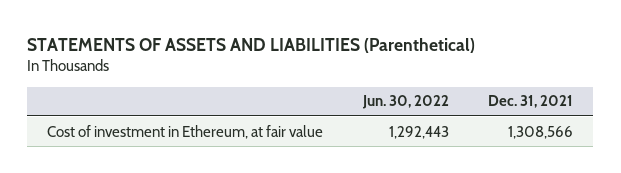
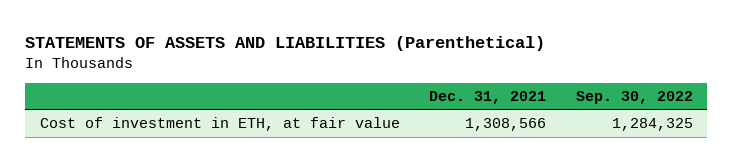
- | Jun. 30, 2022 | Dec. 31, 2021
+ | Dec. 31, 2021 | Sep. 30, 2022
- Cost of investment in Ethereum, at fair value | 1,292,443 | 1,308,566
+ Cost of investment in ETH, at fair value | 1,308,566 | 1,284,325

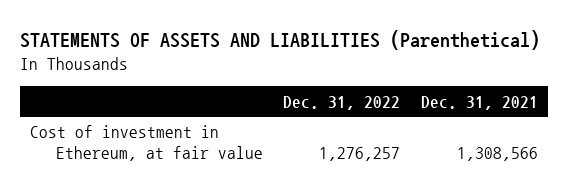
- | Dec. 31, 2021 | Sep. 30, 2022
+ | Dec. 31, 2022 | Dec. 31, 2021
- Cost of investment in ETH, at fair value | 1,308,566 | 1,284,325
+ Cost of investment in Ethereum, at fair value | 1,276,257 | 1,308,566

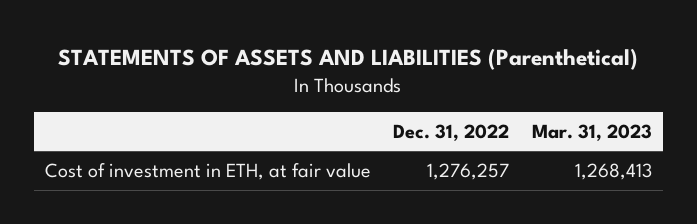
- | Dec. 31, 2022 | Dec. 31, 2021
+ | Dec. 31, 2022 | Mar. 31, 2023
- Cost of investment in Ethereum, at fair value | 1,276,257 | 1,308,566
+ Cost of investment in ETH, at fair value | 1,276,257 | 1,268,413

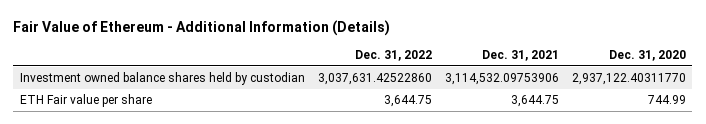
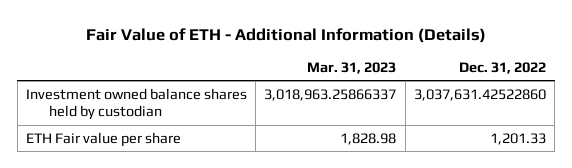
- Fair Value of Ethereum - Additional Information (Details)
+ Fair Value of ETH - Additional Information (Details)
- | Dec. 31, 2022 | Dec. 31, 2021 | Dec. 31, 2020
+ | Mar. 31, 2023 | Dec. 31, 2022
- ETH Fair value per share | 3,644.75 | 3,644.75 | 744.99
+ ETH Fair value per share | 1,828.98 | 1,201.33

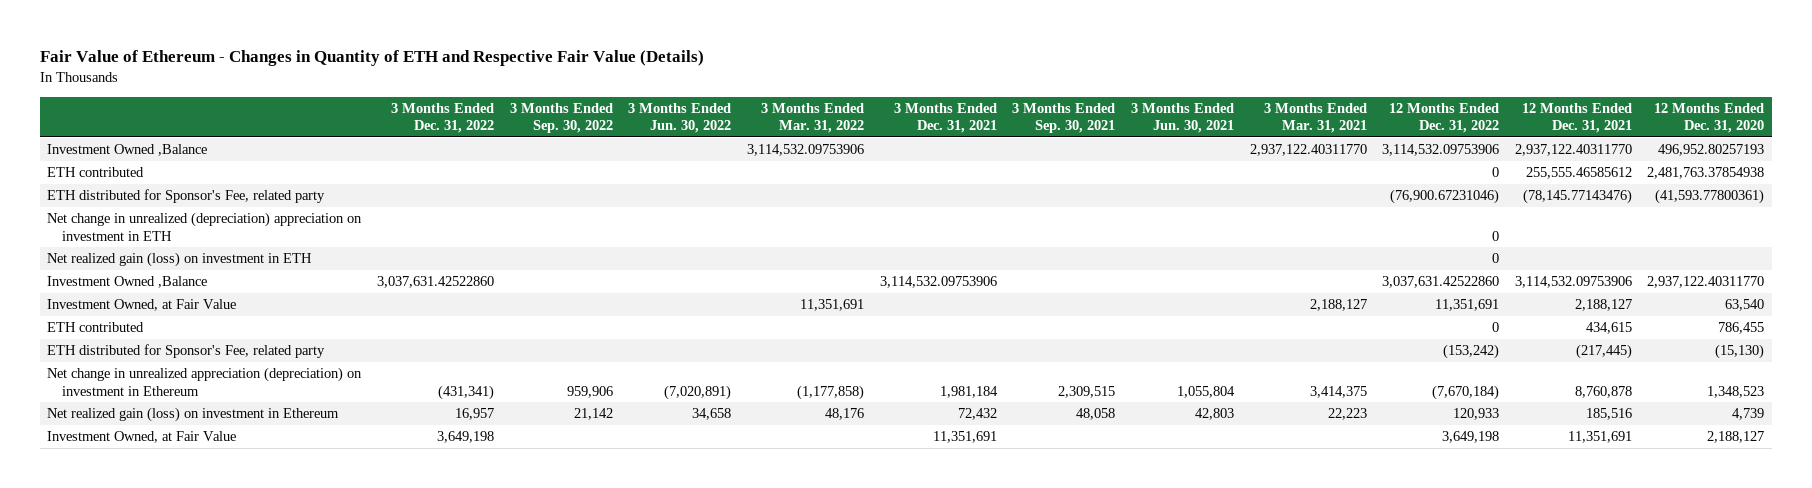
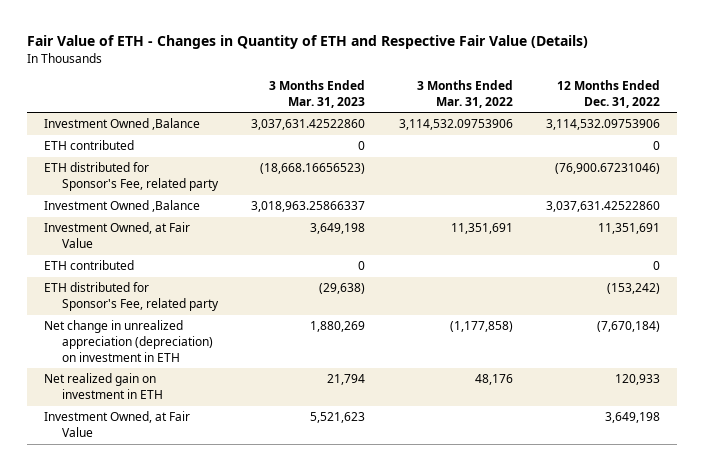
- Fair Value of Ethereum - Changes in Quantity of ETH and Respective Fair Value (Details)
+ Fair Value of ETH - Changes in Quantity of ETH and Respective Fair Value (Details)
- | 3 Months Ended Dec. 31, 2022 | 3 Months Ended Sep. 30, 2022 | 3 Months Ended Jun. 30, 2022 | 3 Months Ended Mar. 31, 2022 | 3 Months Ended Dec. 31, 2021 | 3 Months Ended Sep. 30, 2021 | 3 Months Ended Jun. 30, 2021 | 3 Months Ended Mar. 31, 2021 | 12 Months Ended Dec. 31, 2022 | 12 Months Ended Dec. 31, 2021 | 12 Months Ended Dec. 31, 2020
+ | 3 Months Ended Mar. 31, 2023 | 3 Months Ended Mar. 31, 2022 | 12 Months Ended Dec. 31, 2022
- Net change in unrealized (depreciation) appreciation on investment in ETH | | | | | | | | | 0 | |
- Net realized gain (loss) on investment in ETH | | | | | | | | | 0 | |
- Net change in unrealized appreciation (depreciation) on investment in Ethereum | (431,341) | 959,906 | (7,020,891) | (1,177,858) | 1,981,184 | 2,309,515 | 1,055,804 | 3,414,375 | (7,670,184) | 8,760,878 | 1,348,523
- Net realized gain (loss) on investment in Ethereum | 16,957 | 21,142 | 34,658 | 48,176 | 72,432 | 48,058 | 42,803 | 22,223 | 120,933 | 185,516 | 4,739
+ Net change in unrealized appreciation (depreciation) on investment in ETH | 1,880,269 | (1,177,858) | (7,670,184)
+ Net realized gain on investment in ETH | 21,794 | 48,176 | 120,933

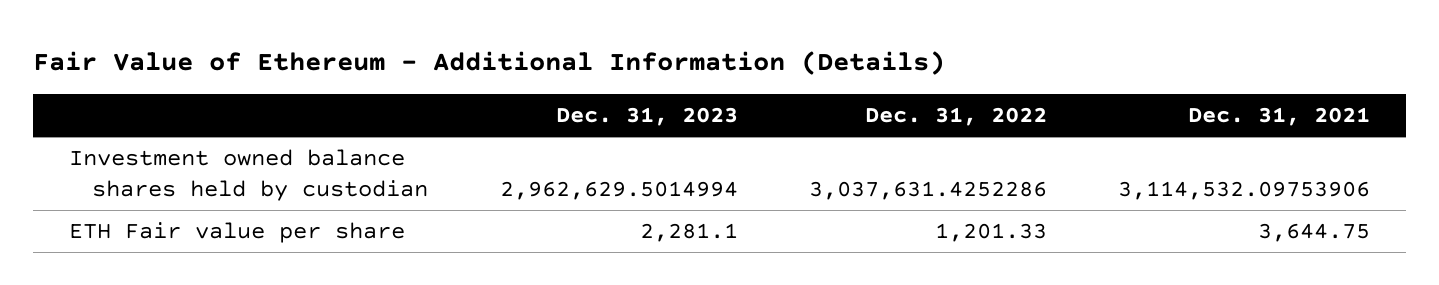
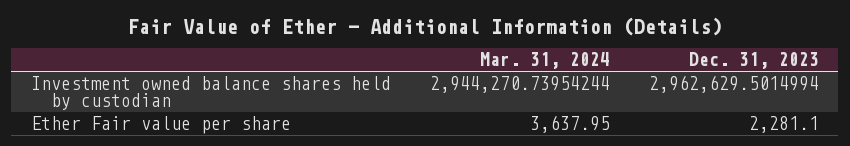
- Fair Value of Ethereum - Additional Information (Details)
+ Fair Value of Ether - Additional Information (Details)
- | Dec. 31, 2023 | Dec. 31, 2022 | Dec. 31, 2021
+ | Mar. 31, 2024 | Dec. 31, 2023
- ETH Fair value per share | 2,281.1 | 1,201.33 | 3,644.75
+ Ether Fair value per share | 3,637.95 | 2,281.1

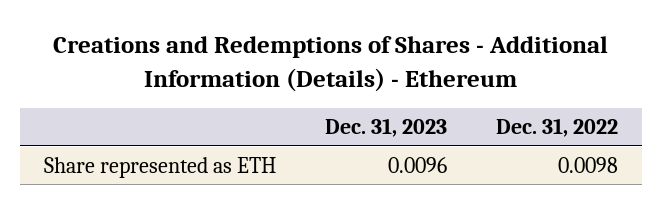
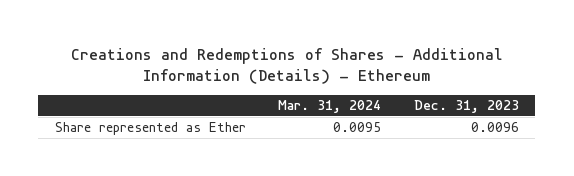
- | Dec. 31, 2023 | Dec. 31, 2022
+ | Mar. 31, 2024 | Dec. 31, 2023
- Share represented as ETH | 0.0096 | 0.0098
+ Share represented as Ether | 0.0095 | 0.0096

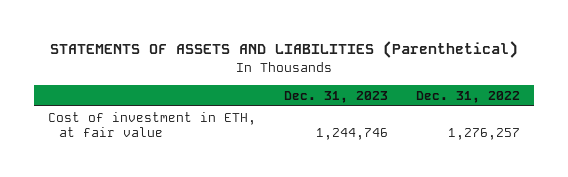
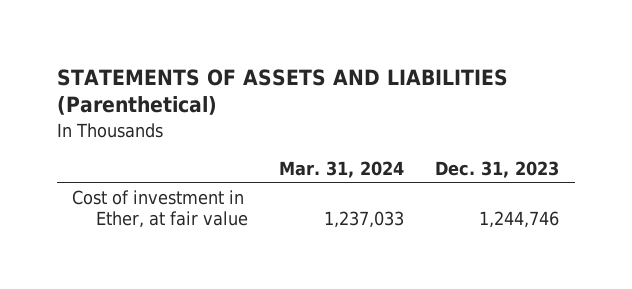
- | Dec. 31, 2023 | Dec. 31, 2022
+ | Mar. 31, 2024 | Dec. 31, 2023
- Cost of investment in ETH, at fair value | 1,244,746 | 1,276,257
+ Cost of investment in Ether, at fair value | 1,237,033 | 1,244,746

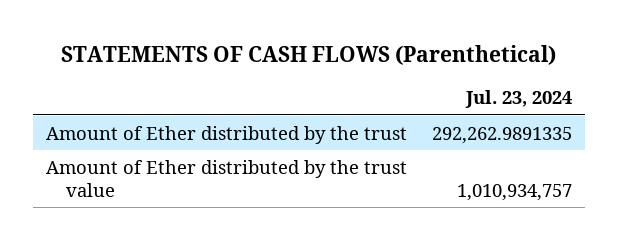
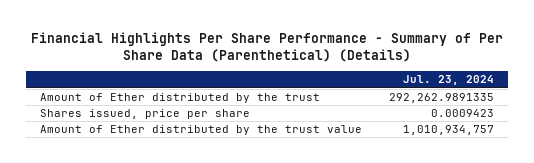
- STATEMENTS OF CASH FLOWS (Parenthetical)
+ Financial Highlights Per Share Performance - Summary of Per Share Data (Parenthetical) (Details)
+ Shares issued, price per share | 0.0009423

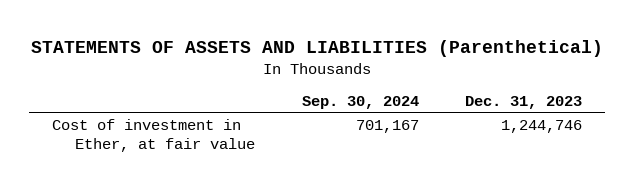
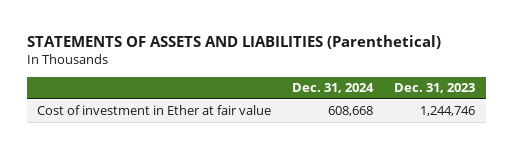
- | Sep. 30, 2024 | Dec. 31, 2023
+ | Dec. 31, 2024 | Dec. 31, 2023
- Cost of investment in Ether, at fair value | 701,167 | 1,244,746
+ Cost of investment in Ether at fair value | 608,668 | 1,244,746

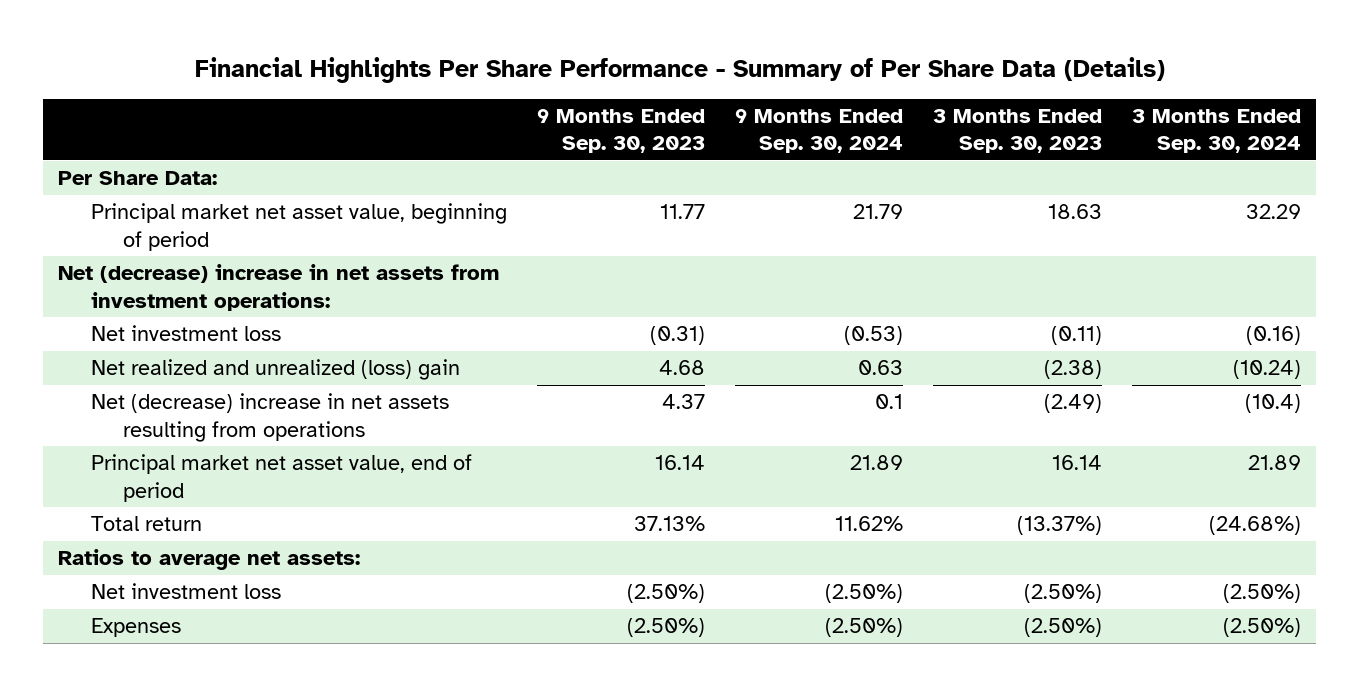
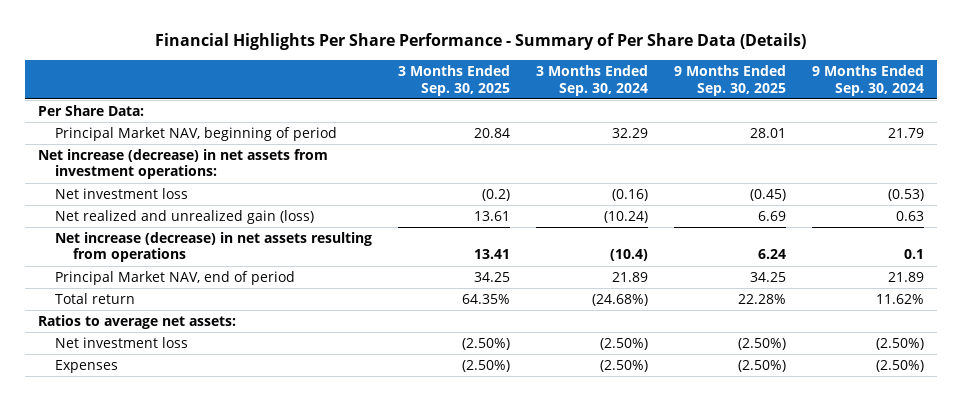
- | 9 Months Ended Sep. 30, 2023 | 9 Months Ended Sep. 30, 2024 | 3 Months Ended Sep. 30, 2023 | 3 Months Ended Sep. 30, 2024
+ | 3 Months Ended Sep. 30, 2025 | 3 Months Ended Sep. 30, 2024 | 9 Months Ended Sep. 30, 2025 | 9 Months Ended Sep. 30, 2024
- Principal market net asset value, beginning of period | 11.77 | 21.79 | 18.63 | 32.29
- Net (decrease) increase in net assets from investment operations:
+ Principal Market NAV, beginning of period | 20.84 | 32.29 | 28.01 | 21.79
+ Net increase (decrease) in net assets from investment operations:
- Net realized and unrealized (loss) gain | 4.68 | 0.63 | (2.38) | (10.24)
- Net (decrease) increase in net assets resulting from operations | 4.37 | 0.1 | (2.49) | (10.4)
- Principal market net asset value, end of period | 16.14 | 21.89 | 16.14 | 21.89
+ Net realized and unrealized gain (loss) | 13.61 | (10.24) | 6.69 | 0.63
+ Net increase (decrease) in net assets resulting from operations | 13.41 | (10.4) | 6.24 | 0.1
+ Principal Market NAV, end of period | 34.25 | 21.89 | 34.25 | 21.89

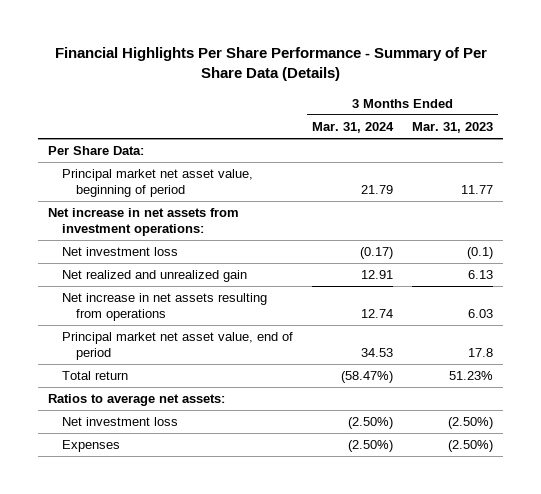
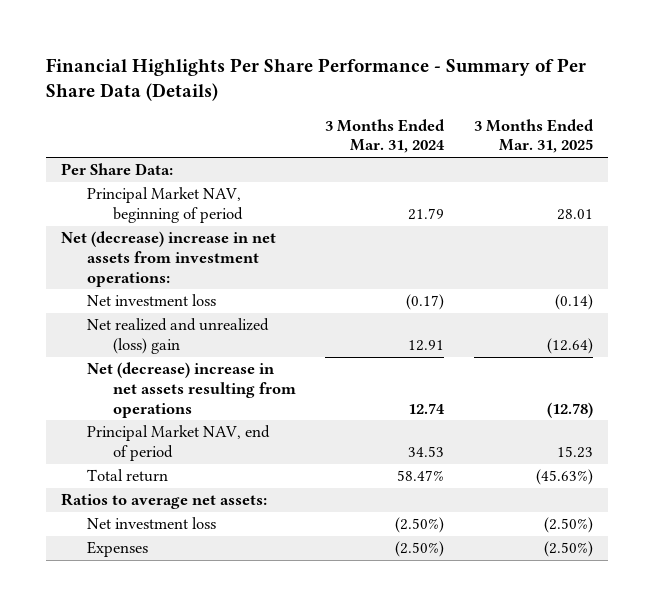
- | 3 Months Ended Mar. 31, 2024 | 3 Months Ended Mar. 31, 2023
+ | 3 Months Ended Mar. 31, 2024 | 3 Months Ended Mar. 31, 2025
- Principal market net asset value, beginning of period | 21.79 | 11.77
- Net increase in net assets from investment operations:
+ Principal Market NAV, beginning of period | 21.79 | 28.01
+ Net (decrease) increase in net assets from investment operations:
- Net realized and unrealized gain | 12.91 | 6.13
- Net increase in net assets resulting from operations | 12.74 | 6.03
- Principal market net asset value, end of period | 34.53 | 17.8
- Total return | (58.47%) | 51.23%
+ Net realized and unrealized (loss) gain | 12.91 | (12.64)
+ Net (decrease) increase in net assets resulting from operations | 12.74 | (12.78)
+ Principal Market NAV, end of period | 34.53 | 15.23
+ Total return | 58.47% | (45.63%)

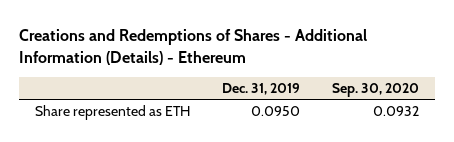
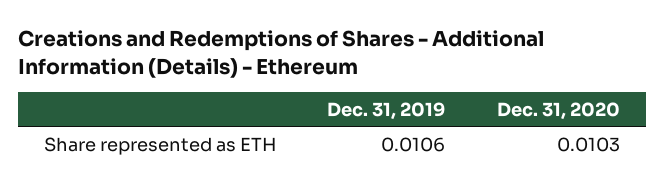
- | Dec. 31, 2019 | Sep. 30, 2020
+ | Dec. 31, 2019 | Dec. 31, 2020
- Share represented as ETH | 0.0950 | 0.0932
+ Share represented as ETH | 0.0106 | 0.0103

